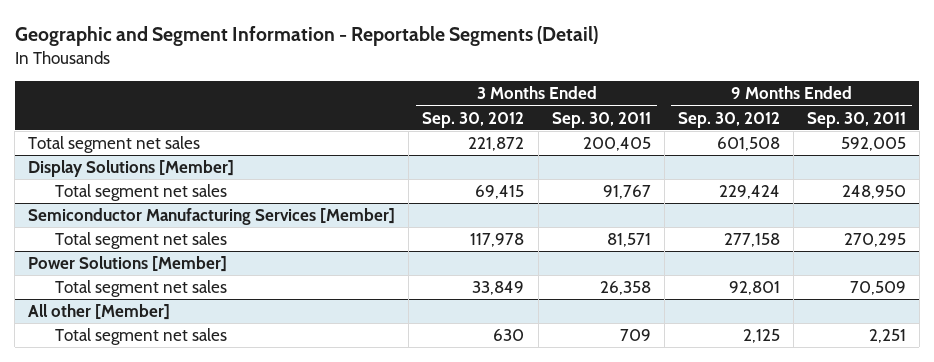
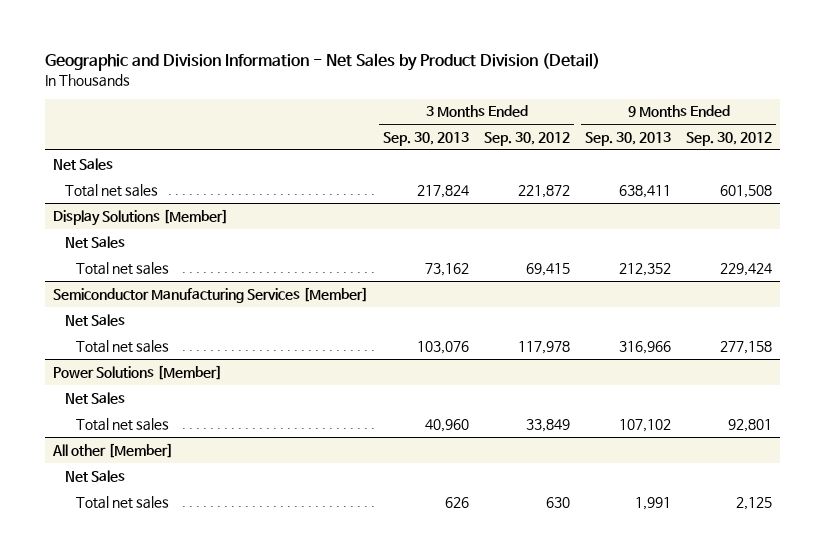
- Geographic and Segment Information - Reportable Segments (Detail)
+ Geographic and Division Information - Net Sales by Product Division (Detail)
- | 3 Months Ended Sep. 30, 2012 | 3 Months Ended Sep. 30, 2011 | 9 Months Ended Sep. 30, 2012 | 9 Months Ended Sep. 30, 2011
+ | 3 Months Ended Sep. 30, 2013 | 3 Months Ended Sep. 30, 2012 | 9 Months Ended Sep. 30, 2013 | 9 Months Ended Sep. 30, 2012
- Total segment net sales | 221,872 | 200,405 | 601,508 | 592,005
+ Net Sales
+ Total net sales | 217,824 | 221,872 | 638,411 | 601,508
@ Display Solutions [Member]
- Total segment net sales | 69,415 | 91,767 | 229,424 | 248,950
+ Net Sales
+ Total net sales | 73,162 | 69,415 | 212,352 | 229,424
@ Semiconductor Manufacturing Services [Member]
- Total segment net sales | 117,978 | 81,571 | 277,158 | 270,295
+ Net Sales
+ Total net sales | 103,076 | 117,978 | 316,966 | 277,158
@ Power Solutions [Member]
- Total segment net sales | 33,849 | 26,358 | 92,801 | 70,509
+ Net Sales
+ Total net sales | 40,960 | 33,849 | 107,102 | 92,801
@ All other [Member]
- Total segment net sales | 630 | 709 | 2,125 | 2,251
+ Net Sales
+ Total net sales | 626 | 630 | 1,991 | 2,125

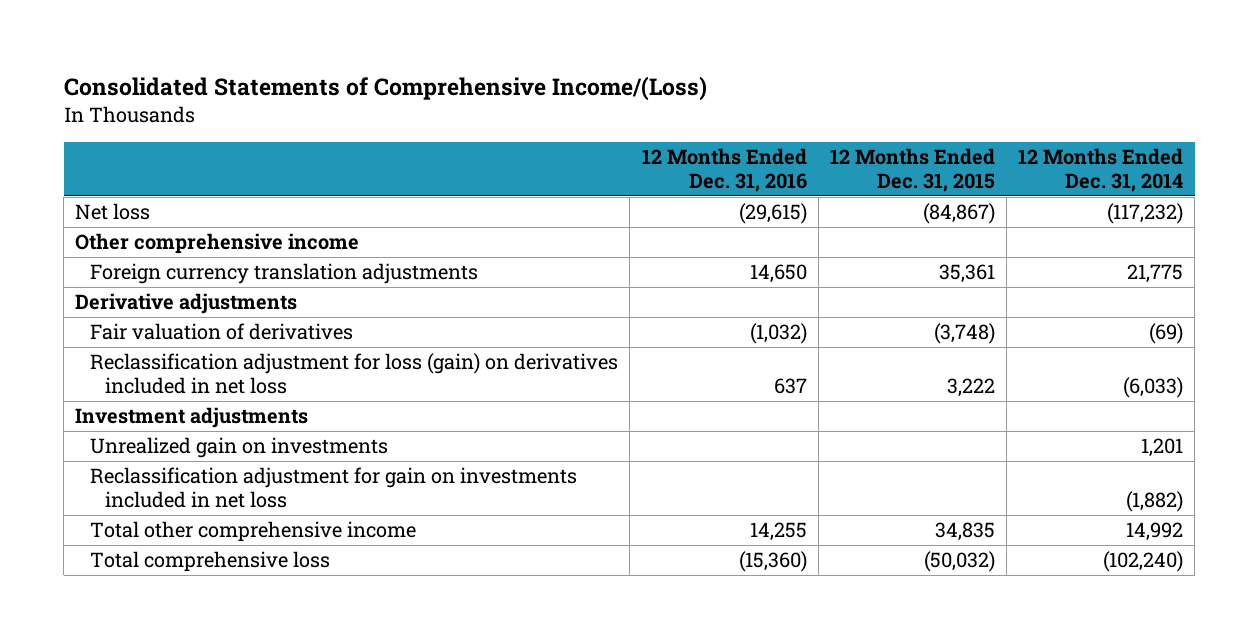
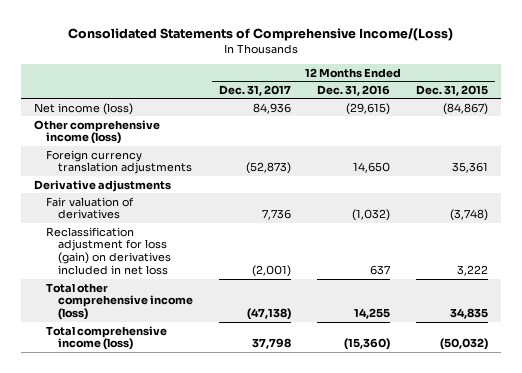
- | 12 Months Ended Dec. 31, 2016 | 12 Months Ended Dec. 31, 2015 | 12 Months Ended Dec. 31, 2014
+ | 12 Months Ended Dec. 31, 2017 | 12 Months Ended Dec. 31, 2016 | 12 Months Ended Dec. 31, 2015
- Net loss | (29,615) | (84,867) | (117,232)
- Other comprehensive income
+ Net income (loss) | 84,936 | (29,615) | (84,867)
+ Other comprehensive income (loss)
- Investment adjustments
- Unrealized gain on investments | | | 1,201
- Reclassification adjustment for gain on investments included in net loss | | | (1,882)
- Total other comprehensive income | 14,255 | 34,835 | 14,992
- Total comprehensive loss | (15,360) | (50,032) | (102,240)
+ Total other comprehensive income (loss) | (47,138) | 14,255 | 34,835
+ Total comprehensive income (loss) | 37,798 | (15,360) | (50,032)

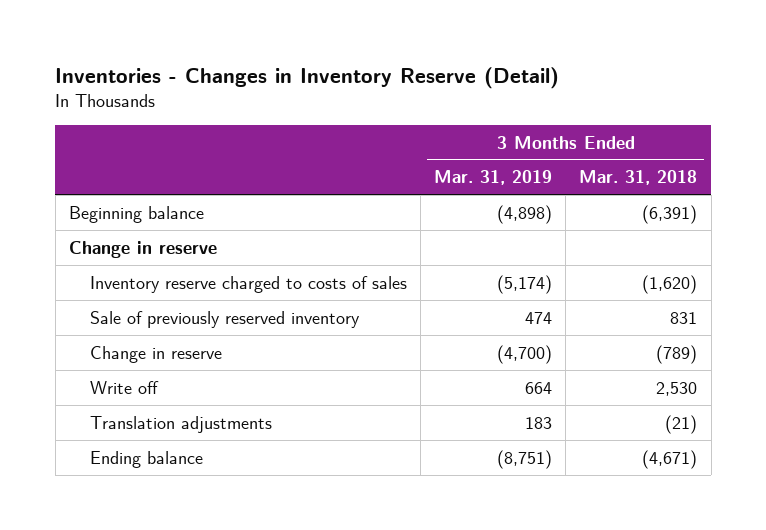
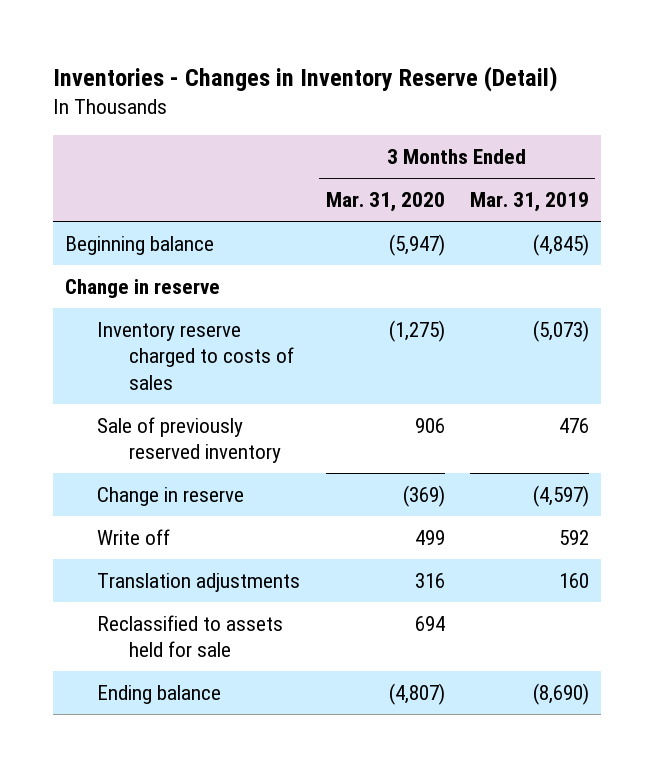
- | 3 Months Ended Mar. 31, 2019 | 3 Months Ended Mar. 31, 2018
+ | 3 Months Ended Mar. 31, 2020 | 3 Months Ended Mar. 31, 2019
- Beginning balance | (4,898) | (6,391)
+ Beginning balance | (5,947) | (4,845)
- Inventory reserve charged to costs of sales | (5,174) | (1,620)
- Sale of previously reserved inventory | 474 | 831
- Change in reserve | (4,700) | (789)
- Write off | 664 | 2,530
- Translation adjustments | 183 | (21)
- Ending balance | (8,751) | (4,671)
+ Inventory reserve charged to costs of sales | (1,275) | (5,073)
+ Sale of previously reserved inventory | 906 | 476
+ Change in reserve | (369) | (4,597)
+ Write off | 499 | 592
+ Translation adjustments | 316 | 160
+ Reclassified to assets held for sale | 694 |
+ Ending balance | (4,807) | (8,690)

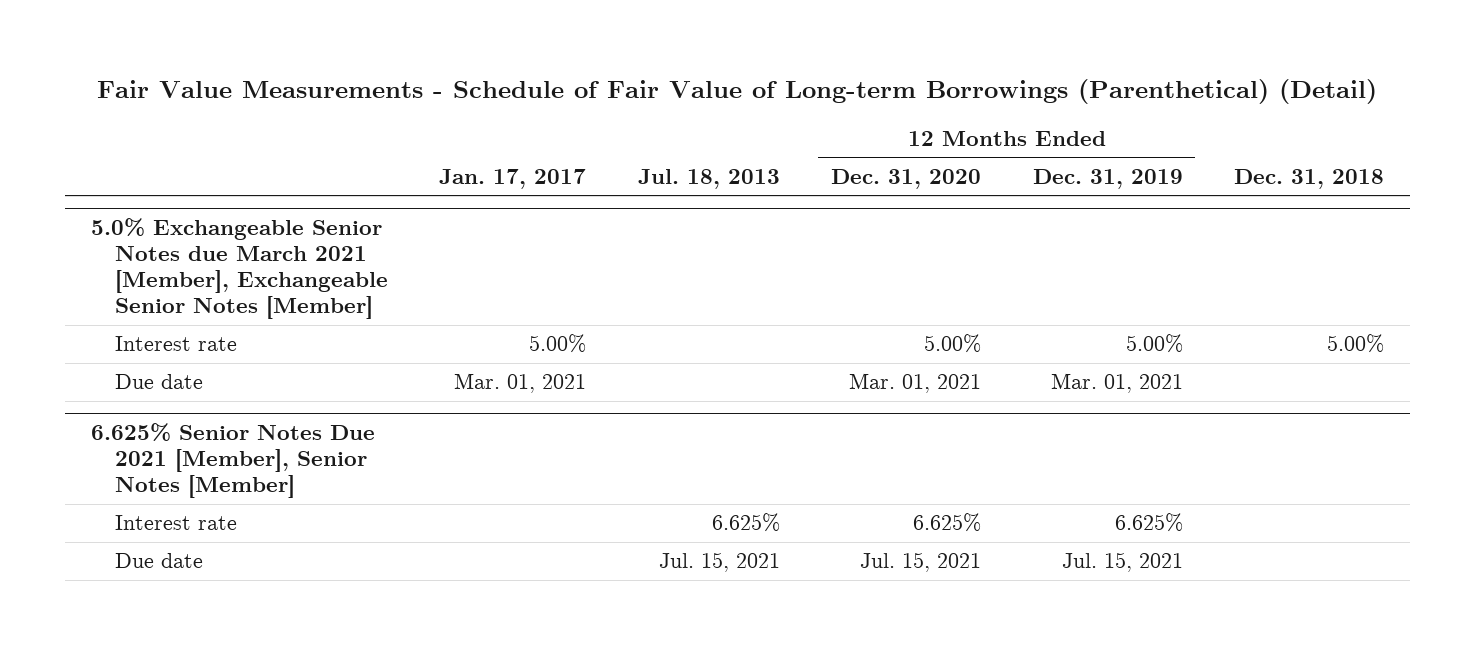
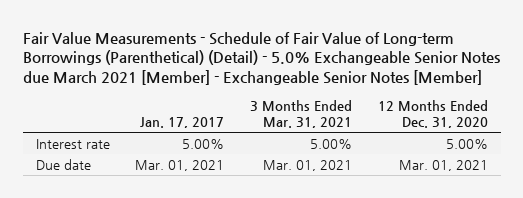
- Fair Value Measurements - Schedule of Fair Value of Long-term Borrowings (Parenthetical) (Detail)
+ Fair Value Measurements - Schedule of Fair Value of Long-term Borrowings (Parenthetical) (Detail) - 5.0% Exchangeable Senior Notes due March 2021 [Member] - Exchangeable Senior Notes [Member]
- | Jan. 17, 2017 | Jul. 18, 2013 | 12 Months Ended Dec. 31, 2020 | 12 Months Ended Dec. 31, 2019 | Dec. 31, 2018
+ | Jan. 17, 2017 | 3 Months Ended Mar. 31, 2021 | 12 Months Ended Dec. 31, 2020
- 5.0% Exchangeable Senior Notes due March 2021 [Member], Exchangeable Senior Notes [Member]
- 6.625% Senior Notes Due 2021 [Member], Senior Notes [Member]
- Interest rate | | 6.625% | 6.625% | 6.625% |
- Due date | | Jul. 15, 2021 | Jul. 15, 2021 | Jul. 15, 2021 |

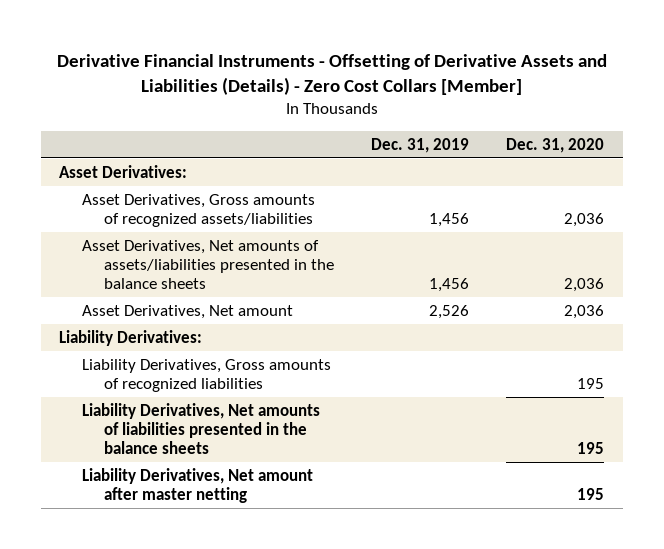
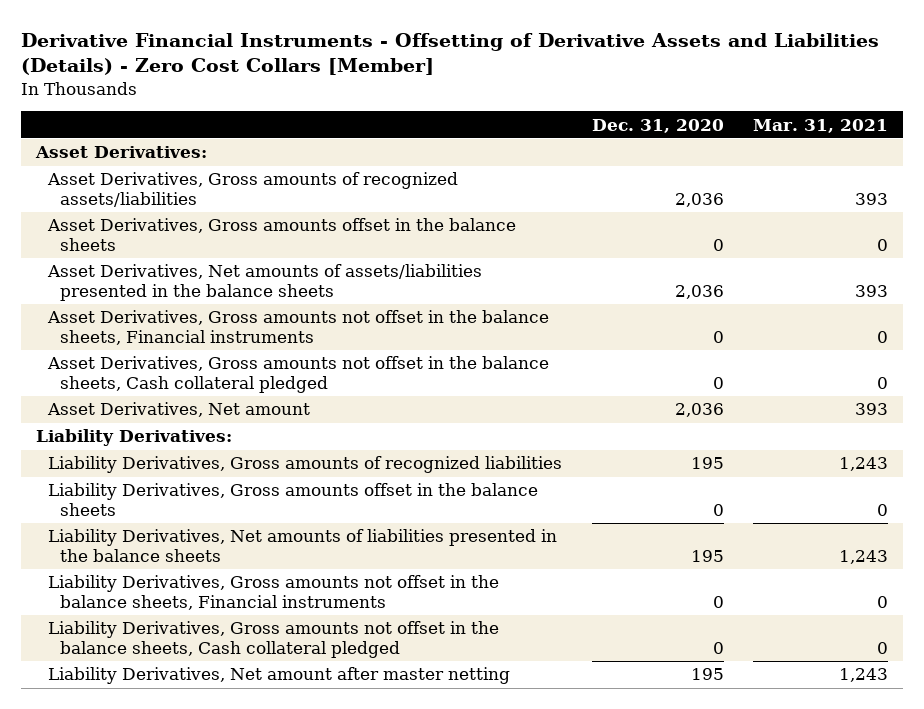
- | Dec. 31, 2019 | Dec. 31, 2020
+ | Dec. 31, 2020 | Mar. 31, 2021
+ Asset Derivatives, Gross amounts offset in the balance sheets | 0 | 0
+ Asset Derivatives, Gross amounts not offset in the balance sheets, Financial instruments | 0 | 0
+ Asset Derivatives, Gross amounts not offset in the balance sheets, Cash collateral pledged | 0 | 0
+ Liability Derivatives, Gross amounts offset in the balance sheets | 0 | 0
+ Liability Derivatives, Gross amounts not offset in the balance sheets, Financial instruments | 0 | 0
+ Liability Derivatives, Gross amounts not offset in the balance sheets, Cash collateral pledged | 0 | 0

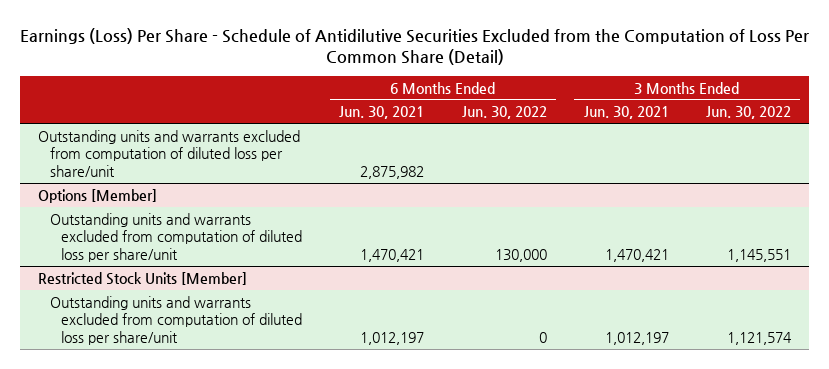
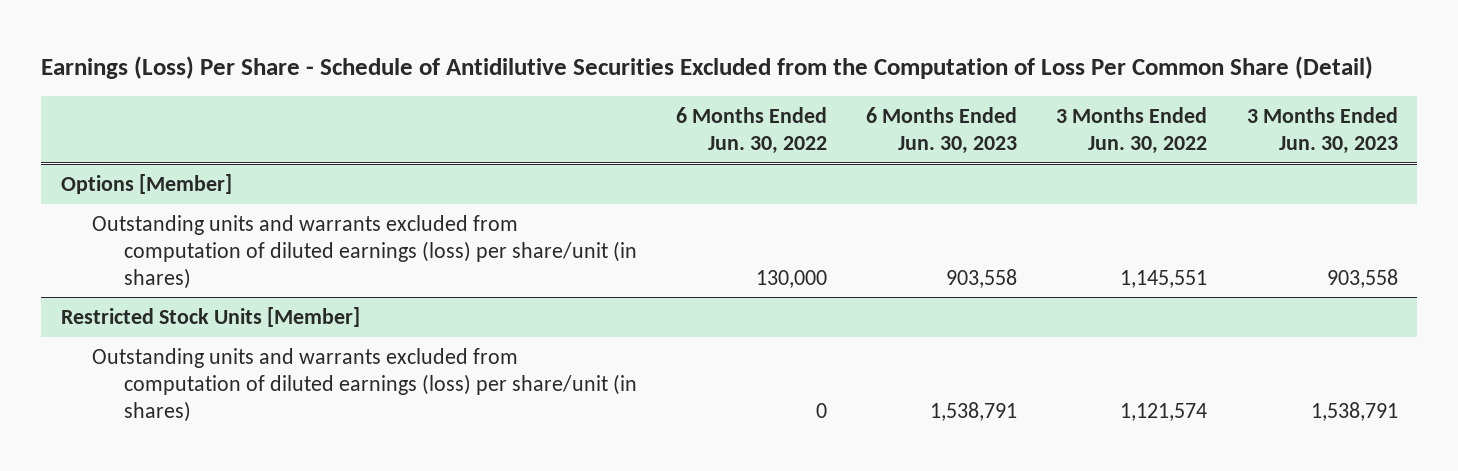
- | 6 Months Ended Jun. 30, 2021 | 6 Months Ended Jun. 30, 2022 | 3 Months Ended Jun. 30, 2021 | 3 Months Ended Jun. 30, 2022
+ | 6 Months Ended Jun. 30, 2022 | 6 Months Ended Jun. 30, 2023 | 3 Months Ended Jun. 30, 2022 | 3 Months Ended Jun. 30, 2023
- Outstanding units and warrants excluded from computation of diluted loss per share/unit | 2,875,982 | | |
@ Options [Member]
- Outstanding units and warrants excluded from computation of diluted loss per share/unit | 1,470,421 | 130,000 | 1,470,421 | 1,145,551
+ Outstanding units and warrants excluded from computation of diluted earnings (loss) per share/unit (in shares) | 130,000 | 903,558 | 1,145,551 | 903,558
@ Restricted Stock Units [Member]
- Outstanding units and warrants excluded from computation of diluted loss per share/unit | 1,012,197 | 0 | 1,012,197 | 1,121,574
+ Outstanding units and warrants excluded from computation of diluted earnings (loss) per share/unit (in shares) | 0 | 1,538,791 | 1,121,574 | 1,538,791

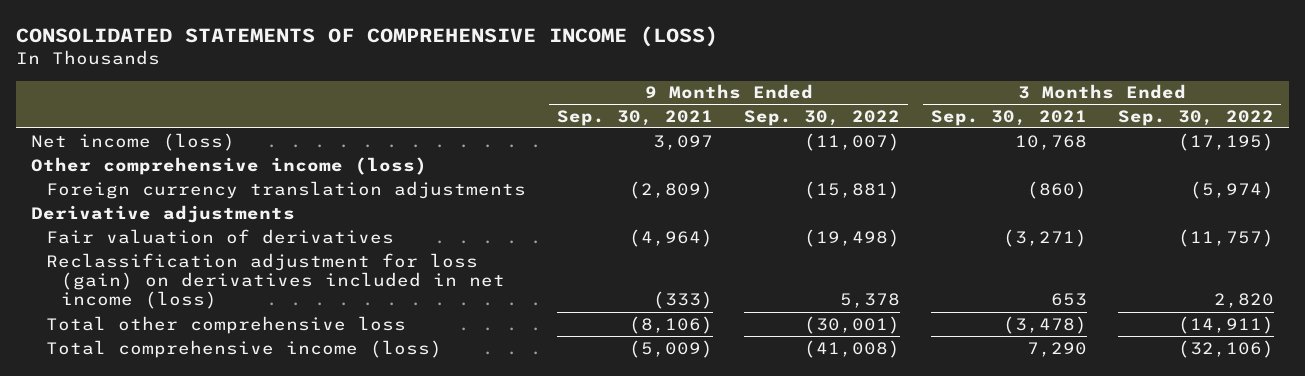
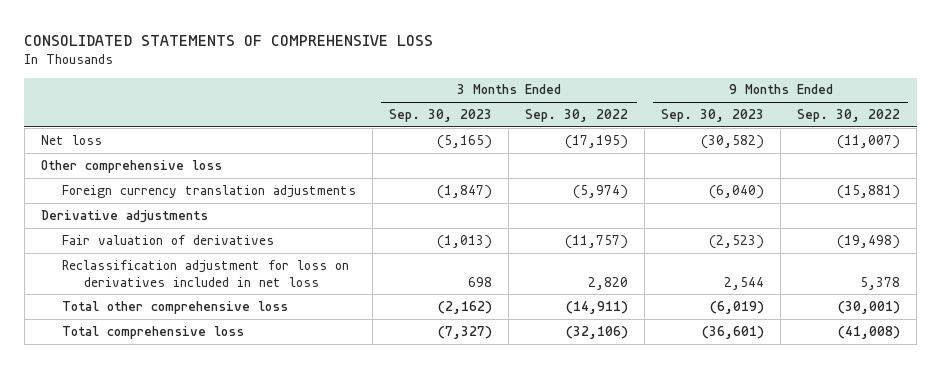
- CONSOLIDATED STATEMENTS OF COMPREHENSIVE INCOME (LOSS)
+ CONSOLIDATED STATEMENTS OF COMPREHENSIVE LOSS
- | 9 Months Ended Sep. 30, 2021 | 9 Months Ended Sep. 30, 2022 | 3 Months Ended Sep. 30, 2021 | 3 Months Ended Sep. 30, 2022
+ | 3 Months Ended Sep. 30, 2023 | 3 Months Ended Sep. 30, 2022 | 9 Months Ended Sep. 30, 2023 | 9 Months Ended Sep. 30, 2022
- Net income (loss) | 3,097 | (11,007) | 10,768 | (17,195)
- Other comprehensive income (loss)
+ Net loss | (5,165) | (17,195) | (30,582) | (11,007)
+ Other comprehensive loss
- Reclassification adjustment for loss (gain) on derivatives included in net income (loss) | (333) | 5,378 | 653 | 2,820
+ Reclassification adjustment for loss on derivatives included in net loss | 698 | 2,820 | 2,544 | 5,378
- Total comprehensive income (loss) | (5,009) | (41,008) | 7,290 | (32,106)
+ Total comprehensive loss | (7,327) | (32,106) | (36,601) | (41,008)

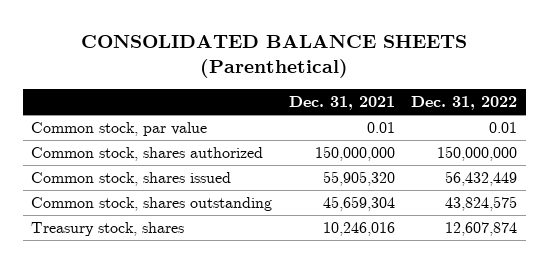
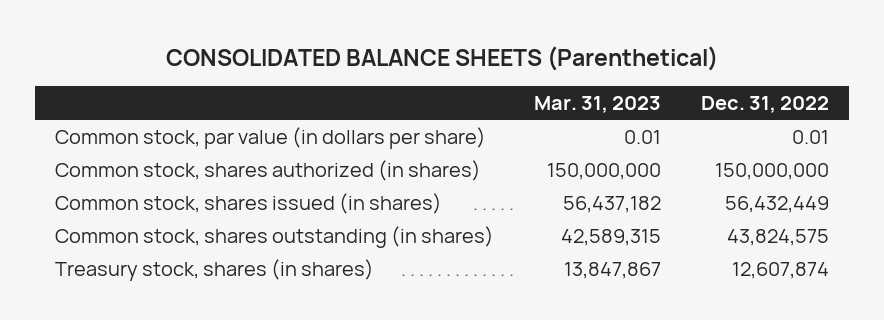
- | Dec. 31, 2021 | Dec. 31, 2022
+ | Mar. 31, 2023 | Dec. 31, 2022
- Common stock, par value | 0.01 | 0.01
- Common stock, shares authorized | 150,000,000 | 150,000,000
- Common stock, shares issued | 55,905,320 | 56,432,449
- Common stock, shares outstanding | 45,659,304 | 43,824,575
- Treasury stock, shares | 10,246,016 | 12,607,874
+ Common stock, par value (in dollars per share) | 0.01 | 0.01
+ Common stock, shares authorized (in shares) | 150,000,000 | 150,000,000
+ Common stock, shares issued (in shares) | 56,437,182 | 56,432,449
+ Common stock, shares outstanding (in shares) | 42,589,315 | 43,824,575
+ Treasury stock, shares (in shares) | 13,847,867 | 12,607,874

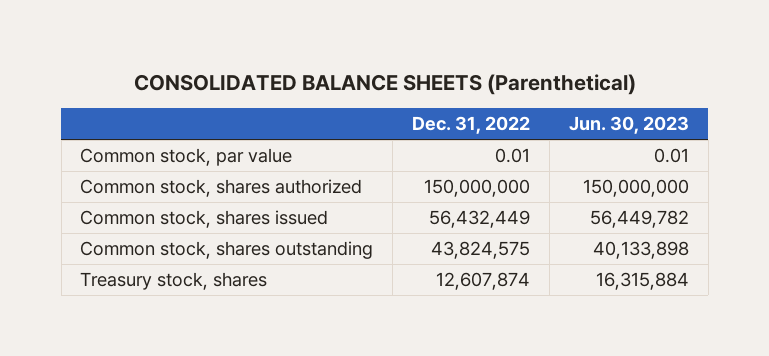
- | Mar. 31, 2023 | Dec. 31, 2022
+ | Dec. 31, 2022 | Jun. 30, 2023
- Common stock, par value (in dollars per share) | 0.01 | 0.01
- Common stock, shares authorized (in shares) | 150,000,000 | 150,000,000
- Common stock, shares issued (in shares) | 56,437,182 | 56,432,449
- Common stock, shares outstanding (in shares) | 42,589,315 | 43,824,575
- Treasury stock, shares (in shares) | 13,847,867 | 12,607,874
+ Common stock, par value | 0.01 | 0.01
+ Common stock, shares authorized | 150,000,000 | 150,000,000
+ Common stock, shares issued | 56,432,449 | 56,449,782
+ Common stock, shares outstanding | 43,824,575 | 40,133,898
+ Treasury stock, shares | 12,607,874 | 16,315,884

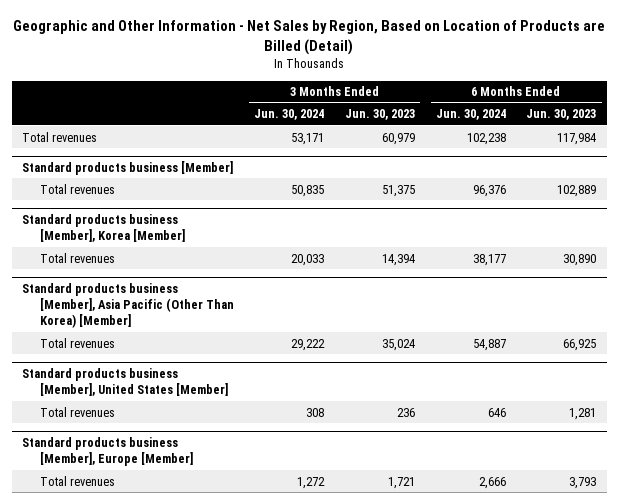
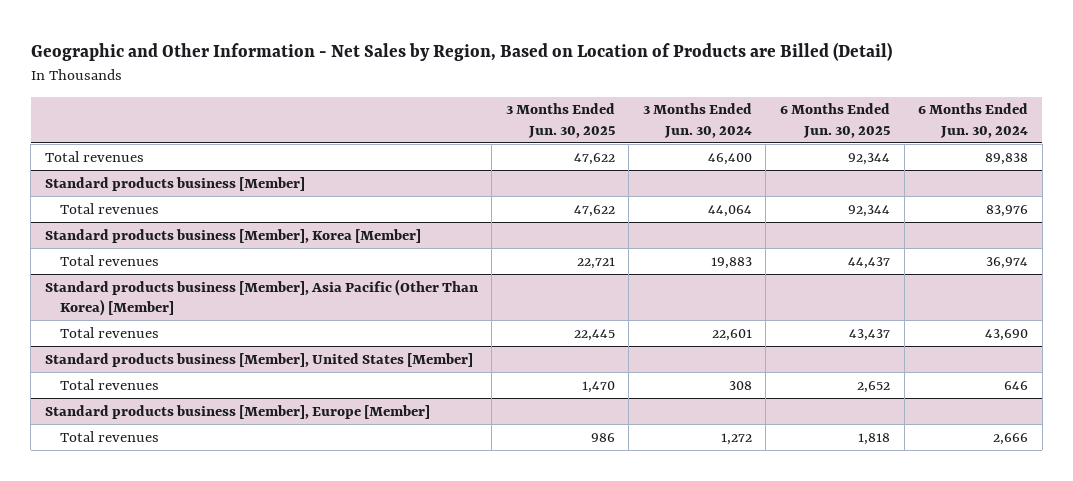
- | 3 Months Ended Jun. 30, 2024 | 3 Months Ended Jun. 30, 2023 | 6 Months Ended Jun. 30, 2024 | 6 Months Ended Jun. 30, 2023
+ | 3 Months Ended Jun. 30, 2025 | 3 Months Ended Jun. 30, 2024 | 6 Months Ended Jun. 30, 2025 | 6 Months Ended Jun. 30, 2024
- Total revenues | 53,171 | 60,979 | 102,238 | 117,984
+ Total revenues | 47,622 | 46,400 | 92,344 | 89,838
@ Standard products business [Member]
- Total revenues | 50,835 | 51,375 | 96,376 | 102,889
+ Total revenues | 47,622 | 44,064 | 92,344 | 83,976
@ Standard products business [Member], Korea [Member]
- Total revenues | 20,033 | 14,394 | 38,177 | 30,890
+ Total revenues | 22,721 | 19,883 | 44,437 | 36,974
@ Standard products business [Member], Asia Pacific (Other Than Korea) [Member]
- Total revenues | 29,222 | 35,024 | 54,887 | 66,925
+ Total revenues | 22,445 | 22,601 | 43,437 | 43,690

